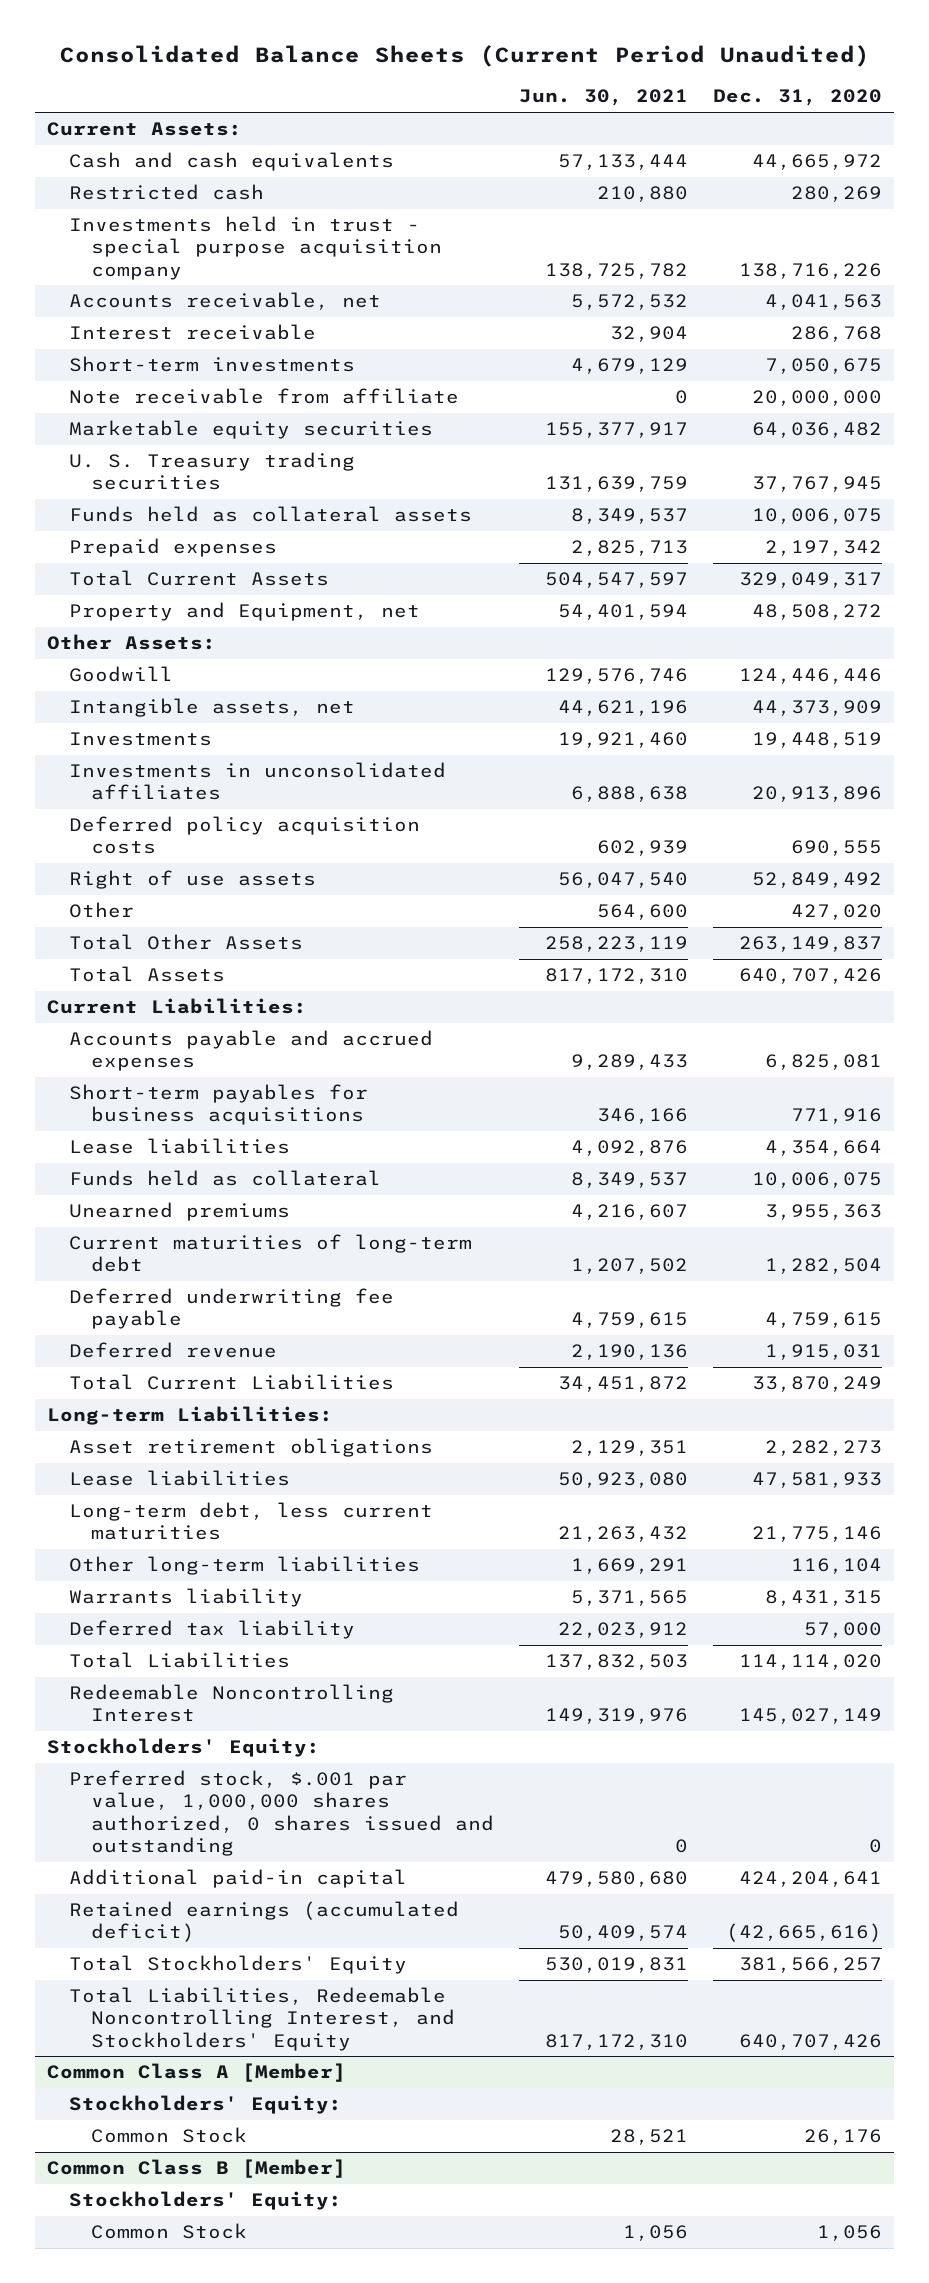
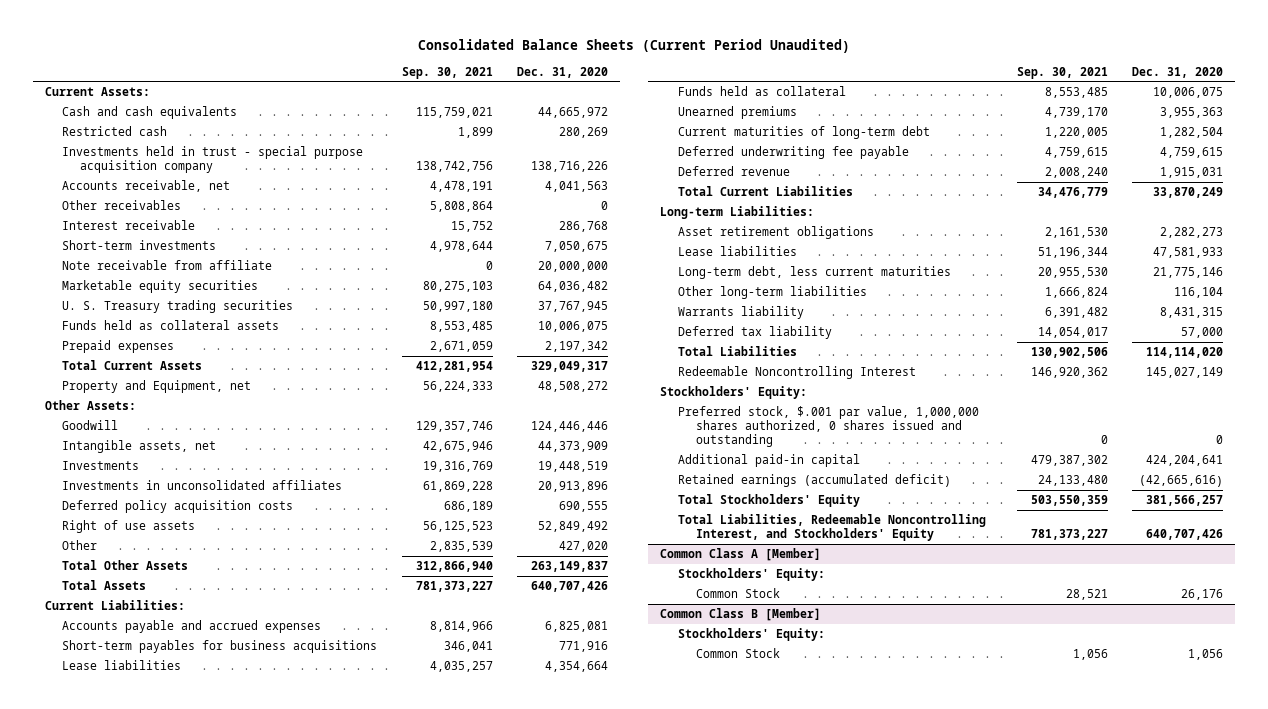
- | Jun. 30, 2021 | Dec. 31, 2020
+ | Sep. 30, 2021 | Dec. 31, 2020
+ Other receivables | 5,808,864 | 0

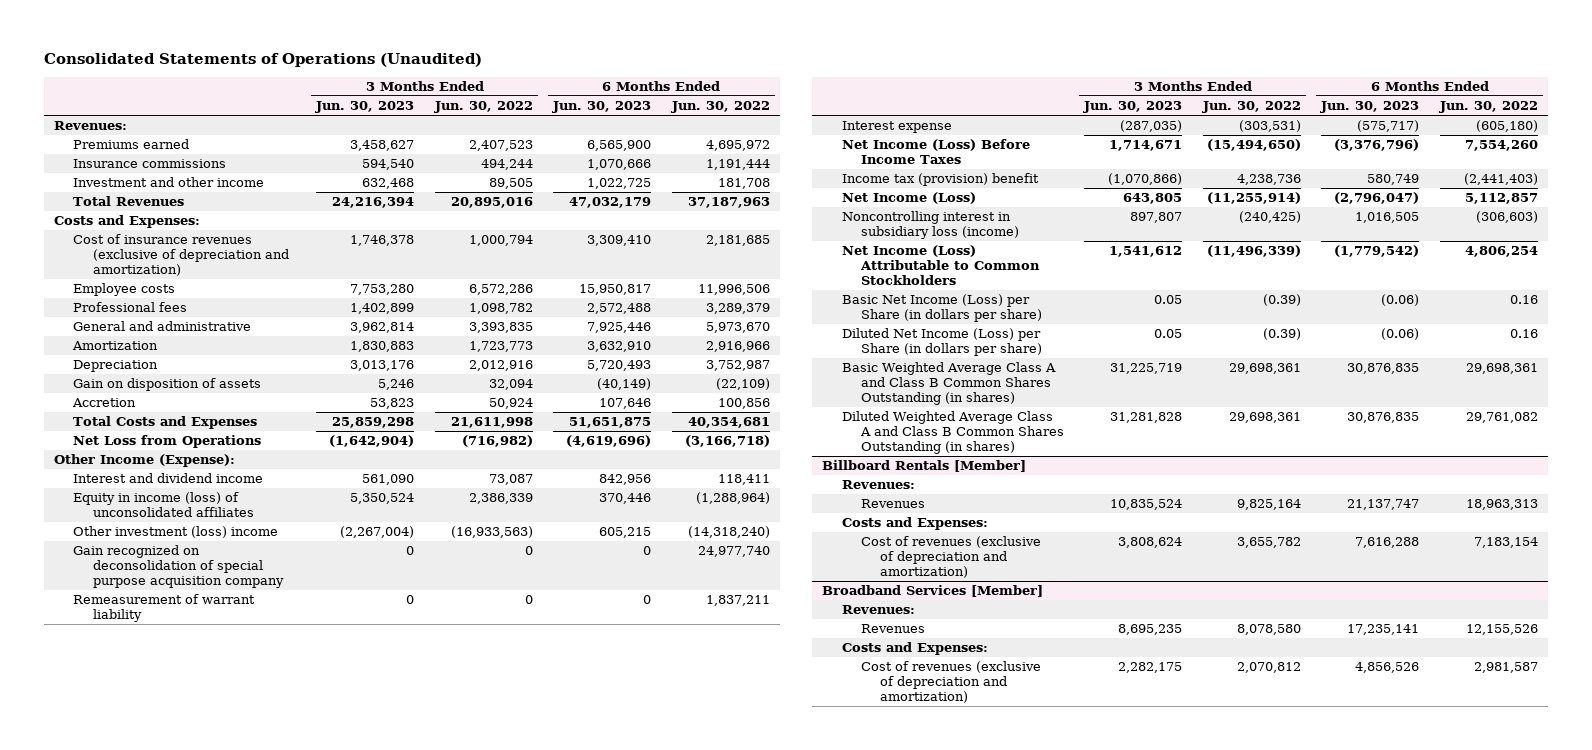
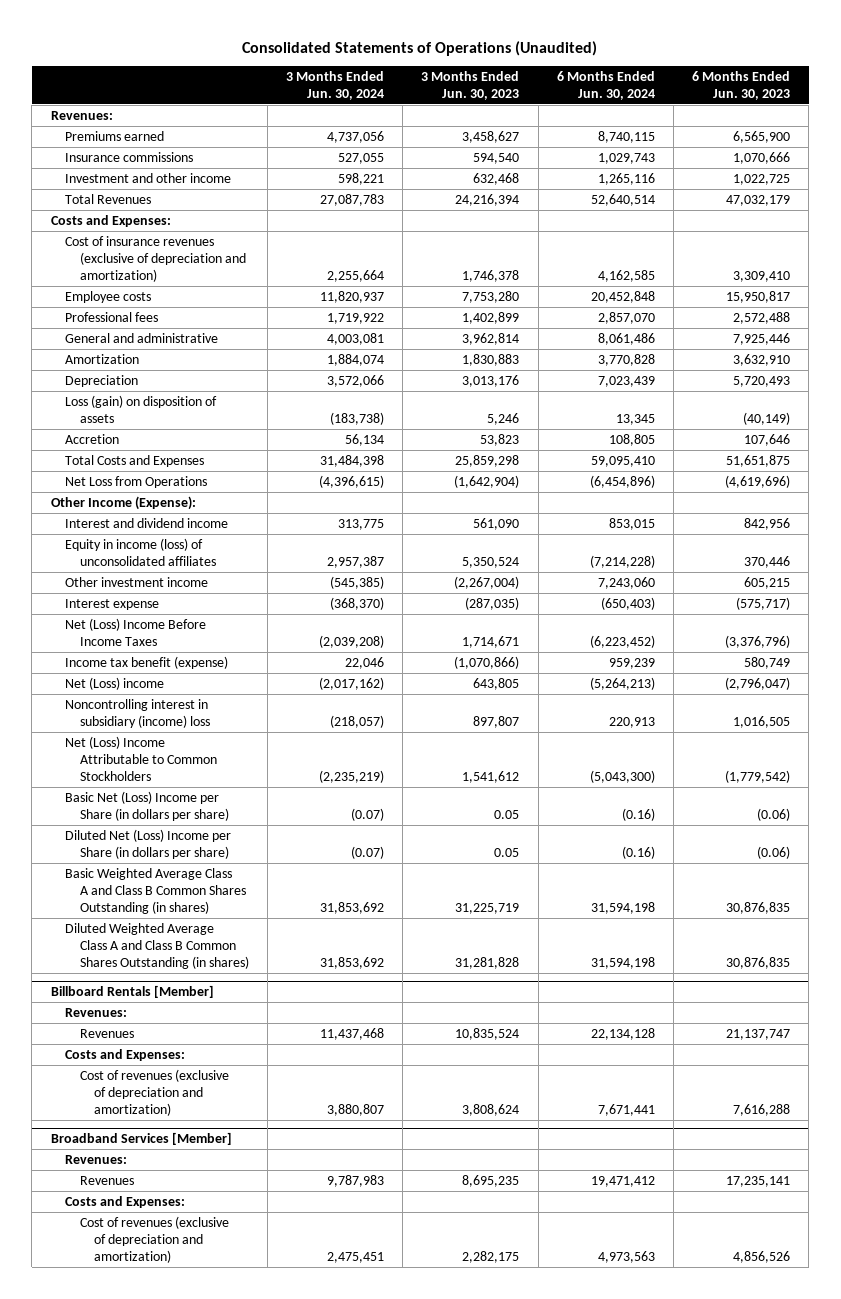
- | 3 Months Ended Jun. 30, 2023 | 3 Months Ended Jun. 30, 2022 | 6 Months Ended Jun. 30, 2023 | 6 Months Ended Jun. 30, 2022
+ | 3 Months Ended Jun. 30, 2024 | 3 Months Ended Jun. 30, 2023 | 6 Months Ended Jun. 30, 2024 | 6 Months Ended Jun. 30, 2023
- Gain on disposition of assets | 5,246 | 32,094 | (40,149) | (22,109)
+ Loss (gain) on disposition of assets | (183,738) | 5,246 | 13,345 | (40,149)
- Other investment (loss) income | (2,267,004) | (16,933,563) | 605,215 | (14,318,240)
- Gain recognized on deconsolidation of special purpose acquisition company | 0 | 0 | 0 | 24,977,740
- Remeasurement of warrant liability | 0 | 0 | 0 | 1,837,211
+ Other investment income | (545,385) | (2,267,004) | 7,243,060 | 605,215
- Net Income (Loss) Before Income Taxes | 1,714,671 | (15,494,650) | (3,376,796) | 7,554,260
- Income tax (provision) benefit | (1,070,866) | 4,238,736 | 580,749 | (2,441,403)
- Net Income (Loss) | 643,805 | (11,255,914) | (2,796,047) | 5,112,857
- Noncontrolling interest in subsidiary loss (income) | 897,807 | (240,425) | 1,016,505 | (306,603)
- Net Income (Loss) Attributable to Common Stockholders | 1,541,612 | (11,496,339) | (1,779,542) | 4,806,254
- Basic Net Income (Loss) per Share (in dollars per share) | 0.05 | (0.39) | (0.06) | 0.16
- Diluted Net Income (Loss) per Share (in dollars per share) | 0.05 | (0.39) | (0.06) | 0.16
+ Net (Loss) Income Before Income Taxes | (2,039,208) | 1,714,671 | (6,223,452) | (3,376,796)
+ Income tax benefit (expense) | 22,046 | (1,070,866) | 959,239 | 580,749
+ Net (Loss) income | (2,017,162) | 643,805 | (5,264,213) | (2,796,047)
+ Noncontrolling interest in subsidiary (income) loss | (218,057) | 897,807 | 220,913 | 1,016,505
+ Net (Loss) Income Attributable to Common Stockholders | (2,235,219) | 1,541,612 | (5,043,300) | (1,779,542)
+ Basic Net (Loss) Income per Share (in dollars per share) | (0.07) | 0.05 | (0.16) | (0.06)
+ Diluted Net (Loss) Income per Share (in dollars per share) | (0.07) | 0.05 | (0.16) | (0.06)

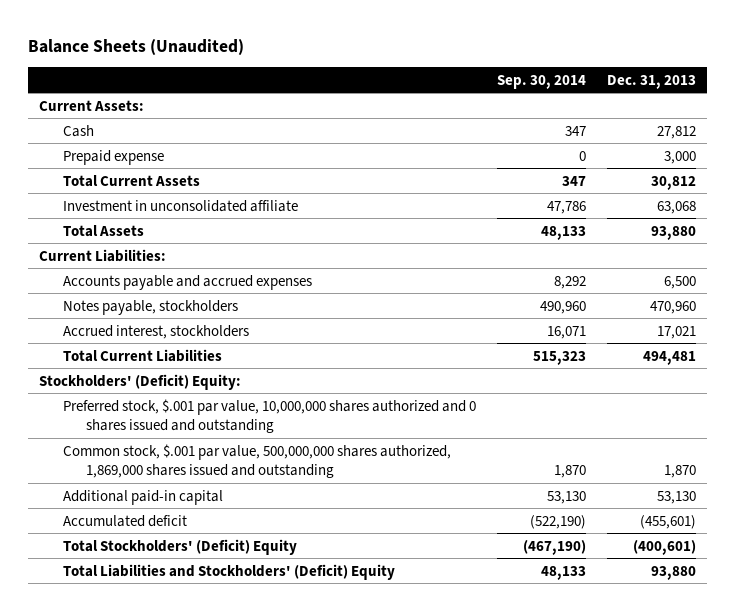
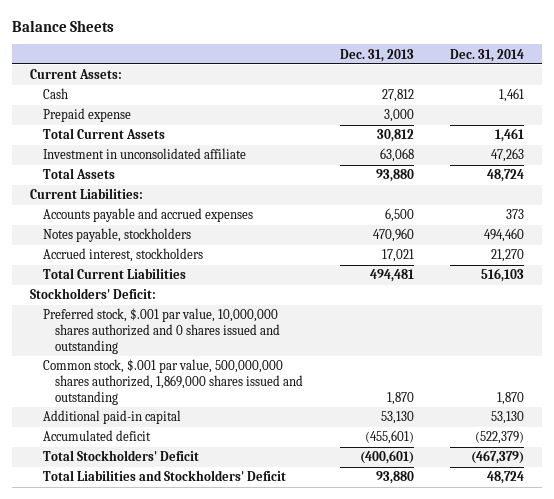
- Balance Sheets (Unaudited)
+ Balance Sheets
- | Sep. 30, 2014 | Dec. 31, 2013
+ | Dec. 31, 2013 | Dec. 31, 2014
- Stockholders' (Deficit) Equity:
+ Stockholders' Deficit:
- Total Stockholders' (Deficit) Equity | (467,190) | (400,601)
- Total Liabilities and Stockholders' (Deficit) Equity | 48,133 | 93,880
+ Total Stockholders' Deficit | (400,601) | (467,379)
+ Total Liabilities and Stockholders' Deficit | 93,880 | 48,724

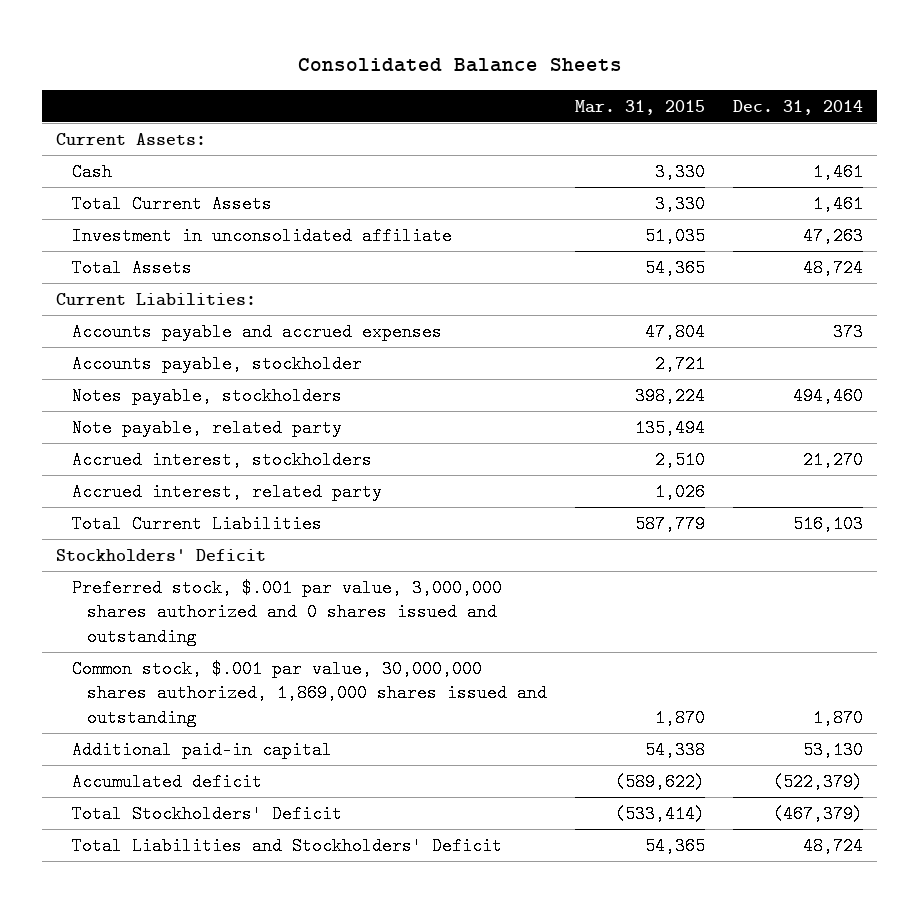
- Balance Sheets
+ Consolidated Balance Sheets
- | Dec. 31, 2013 | Dec. 31, 2014
+ | Mar. 31, 2015 | Dec. 31, 2014
- Prepaid expense | 3,000 |
+ Accounts payable, stockholder | 2,721 |
+ Note payable, related party | 135,494 |
+ Accrued interest, related party | 1,026 |
- Stockholders' Deficit:
- Preferred stock, $.001 par value, 10,000,000 shares authorized and 0 shares issued and outstanding
- Common stock, $.001 par value, 500,000,000 shares authorized, 1,869,000 shares issued and outstanding | 1,870 | 1,870
+ Stockholders' Deficit
+ Preferred stock, $.001 par value, 3,000,000 shares authorized and 0 shares issued and outstanding
+ Common stock, $.001 par value, 30,000,000 shares authorized, 1,869,000 shares issued and outstanding | 1,870 | 1,870

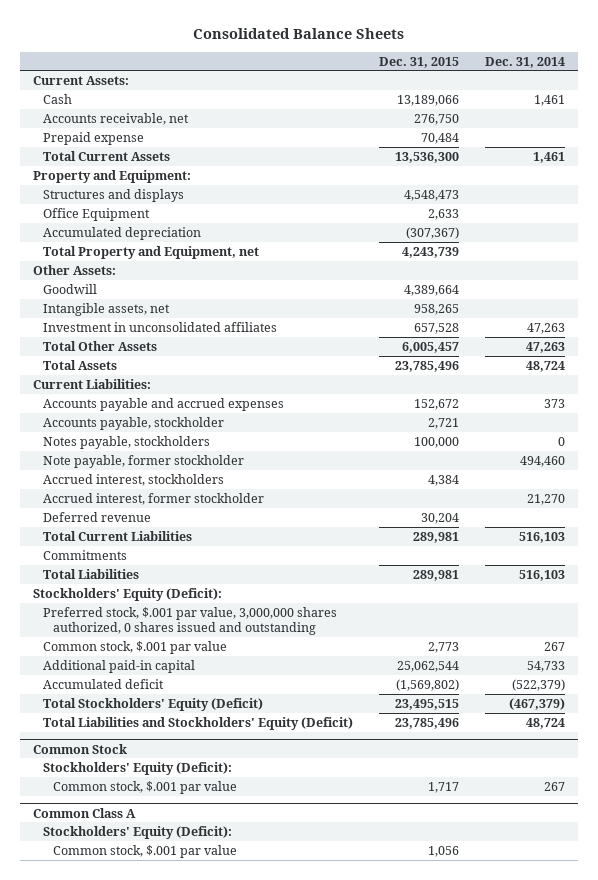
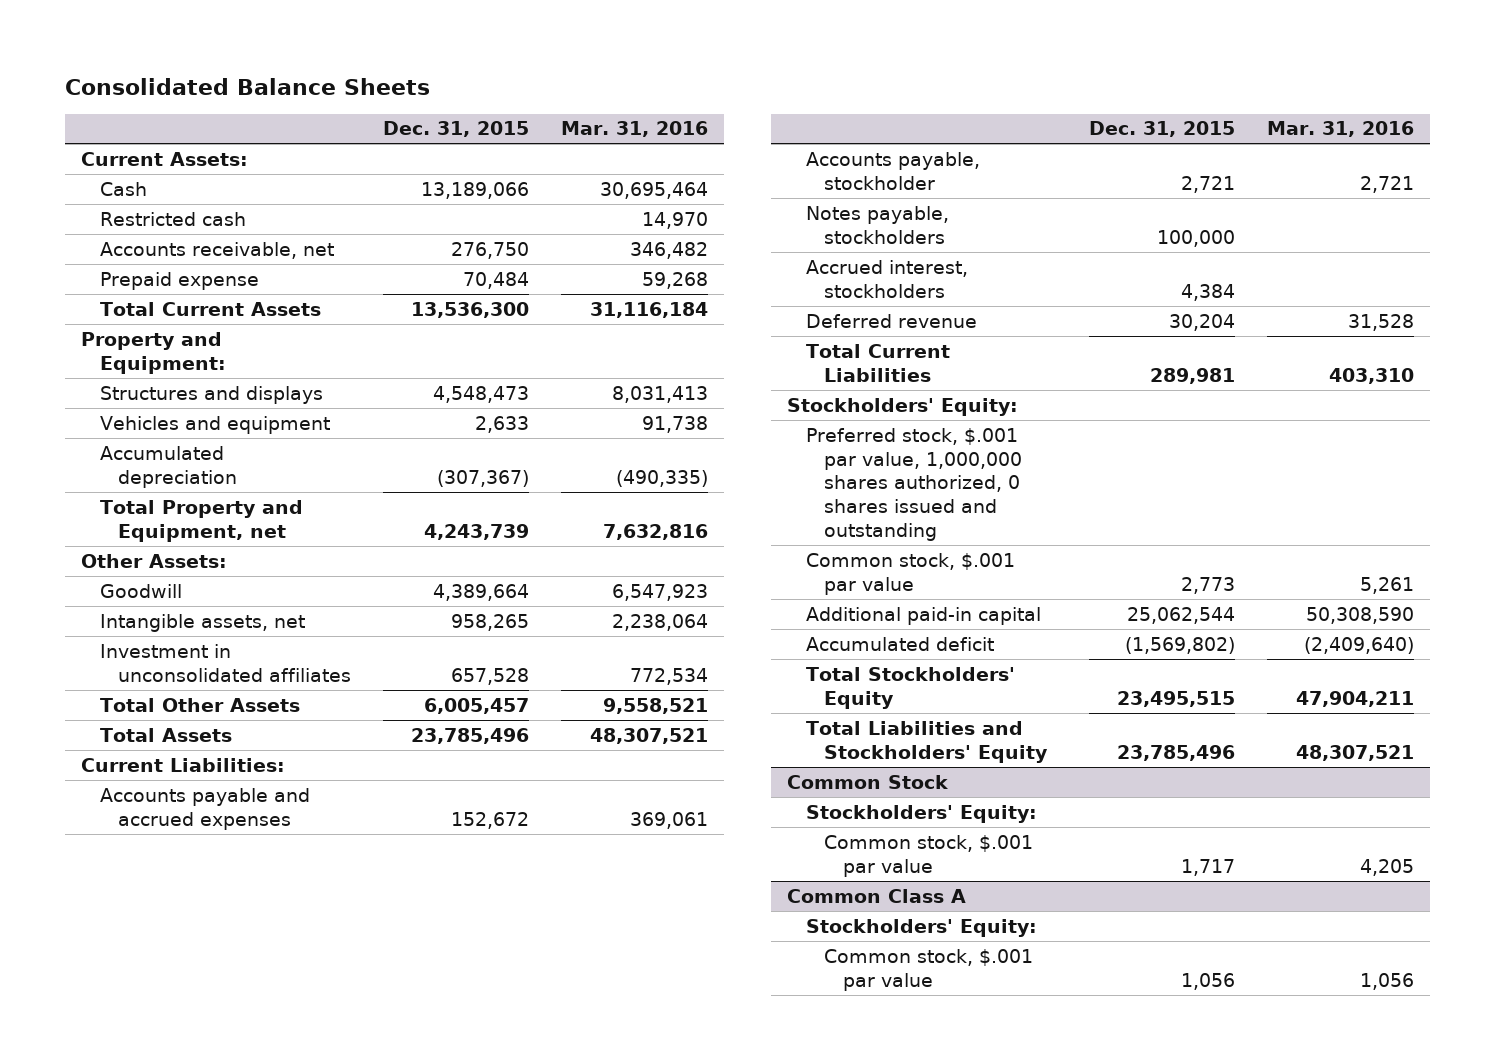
- | Dec. 31, 2015 | Dec. 31, 2014
+ | Dec. 31, 2015 | Mar. 31, 2016
+ Restricted cash | | 14,970
- Office Equipment | 2,633 |
+ Vehicles and equipment | 2,633 | 91,738
- Note payable, former stockholder | | 494,460
- Accrued interest, former stockholder | | 21,270
- Commitments
- Total Liabilities | 289,981 | 516,103
- Stockholders' Equity (Deficit):
- Preferred stock, $.001 par value, 3,000,000 shares authorized, 0 shares issued and outstanding
+ Stockholders' Equity:
+ Preferred stock, $.001 par value, 1,000,000 shares authorized, 0 shares issued and outstanding
- Total Stockholders' Equity (Deficit) | 23,495,515 | (467,379)
- Total Liabilities and Stockholders' Equity (Deficit) | 23,785,496 | 48,724
+ Total Stockholders' Equity | 23,495,515 | 47,904,211
+ Total Liabilities and Stockholders' Equity | 23,785,496 | 48,307,521
@ Common Stock
- Stockholders' Equity (Deficit):
+ Stockholders' Equity:
@ Common Class A
- Stockholders' Equity (Deficit):
+ Stockholders' Equity:

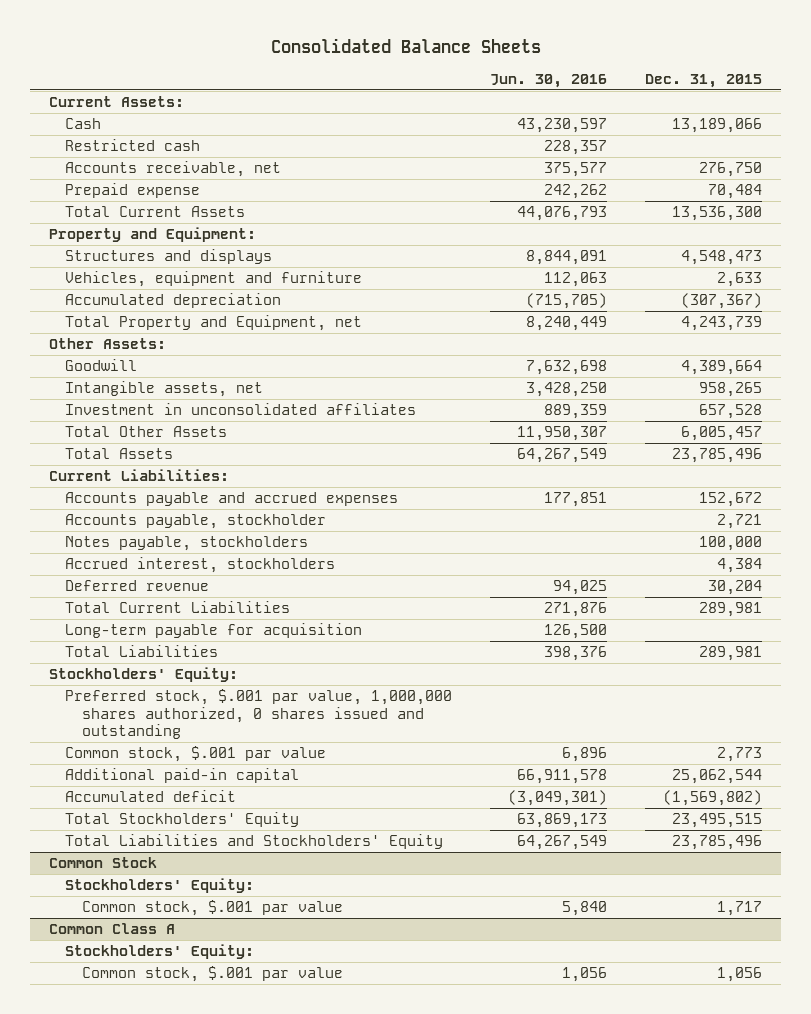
- | Dec. 31, 2015 | Mar. 31, 2016
+ | Jun. 30, 2016 | Dec. 31, 2015
- Vehicles and equipment | 2,633 | 91,738
+ Vehicles, equipment and furniture | 112,063 | 2,633
+ Long-term payable for acquisition | 126,500 |
+ Total Liabilities | 398,376 | 289,981

